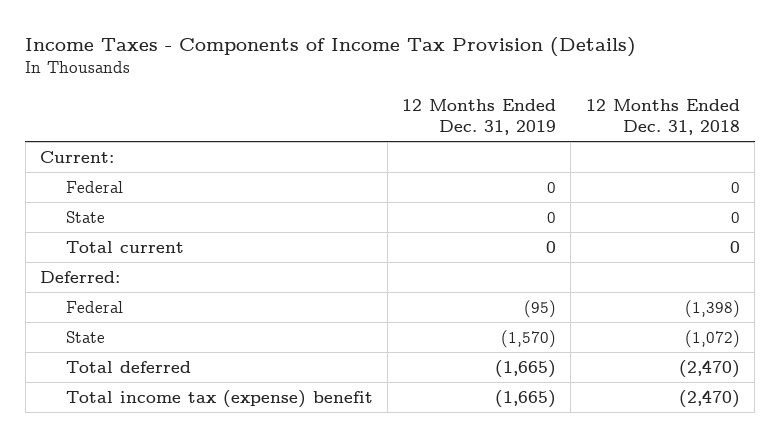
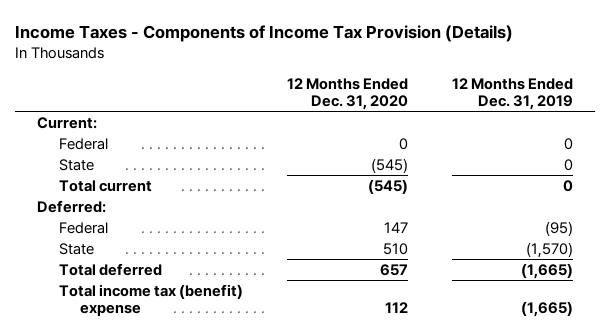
- | 12 Months Ended Dec. 31, 2019 | 12 Months Ended Dec. 31, 2018
+ | 12 Months Ended Dec. 31, 2020 | 12 Months Ended Dec. 31, 2019
- Total income tax (expense) benefit | (1,665) | (2,470)
+ Total income tax (benefit) expense | 112 | (1,665)

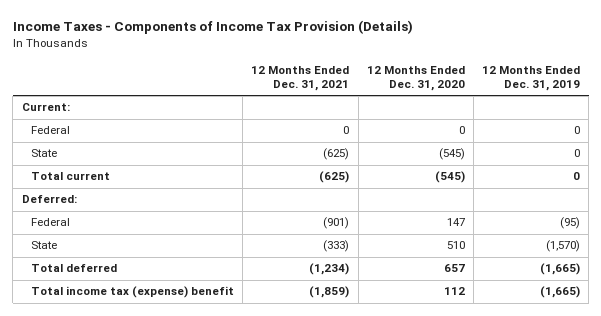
- | 12 Months Ended Dec. 31, 2020 | 12 Months Ended Dec. 31, 2019
+ | 12 Months Ended Dec. 31, 2021 | 12 Months Ended Dec. 31, 2020 | 12 Months Ended Dec. 31, 2019
- Total income tax (benefit) expense | 112 | (1,665)
+ Total income tax (expense) benefit | (1,859) | 112 | (1,665)

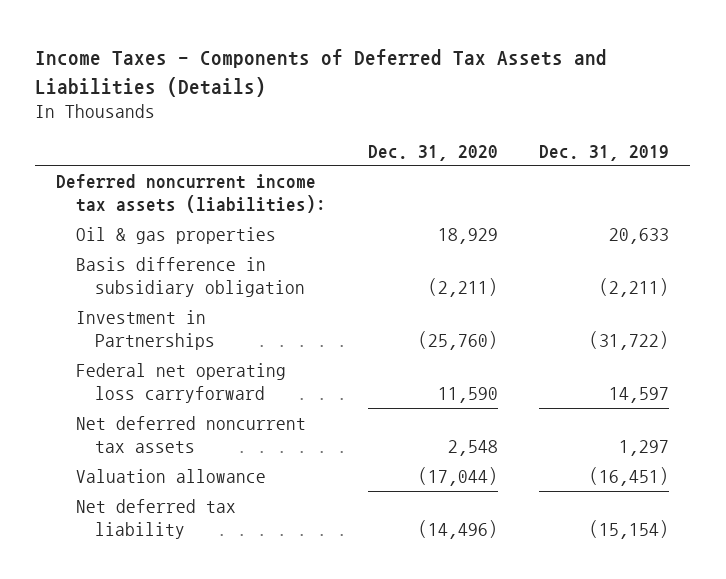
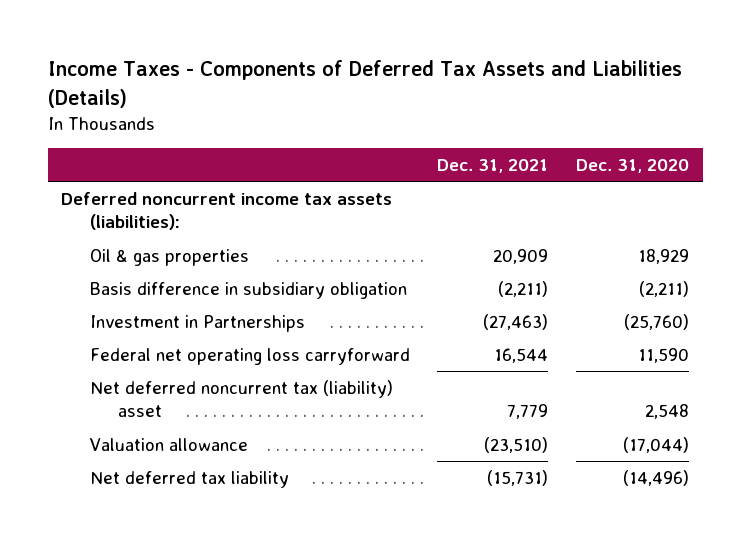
- | Dec. 31, 2020 | Dec. 31, 2019
+ | Dec. 31, 2021 | Dec. 31, 2020
- Net deferred noncurrent tax assets | 2,548 | 1,297
+ Net deferred noncurrent tax (liability) asset | 7,779 | 2,548

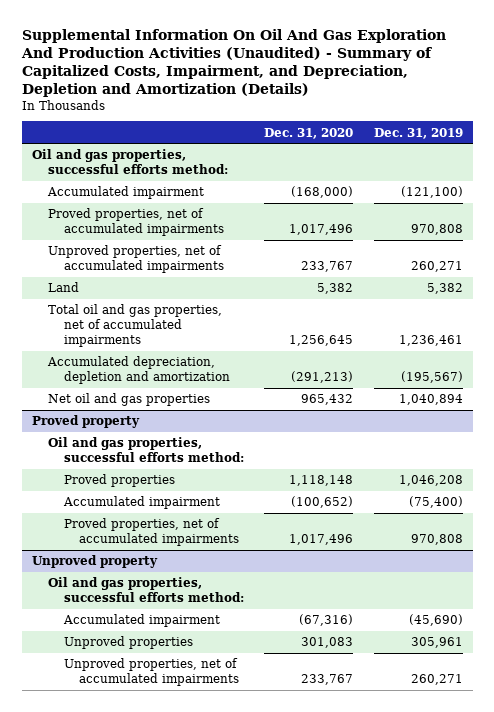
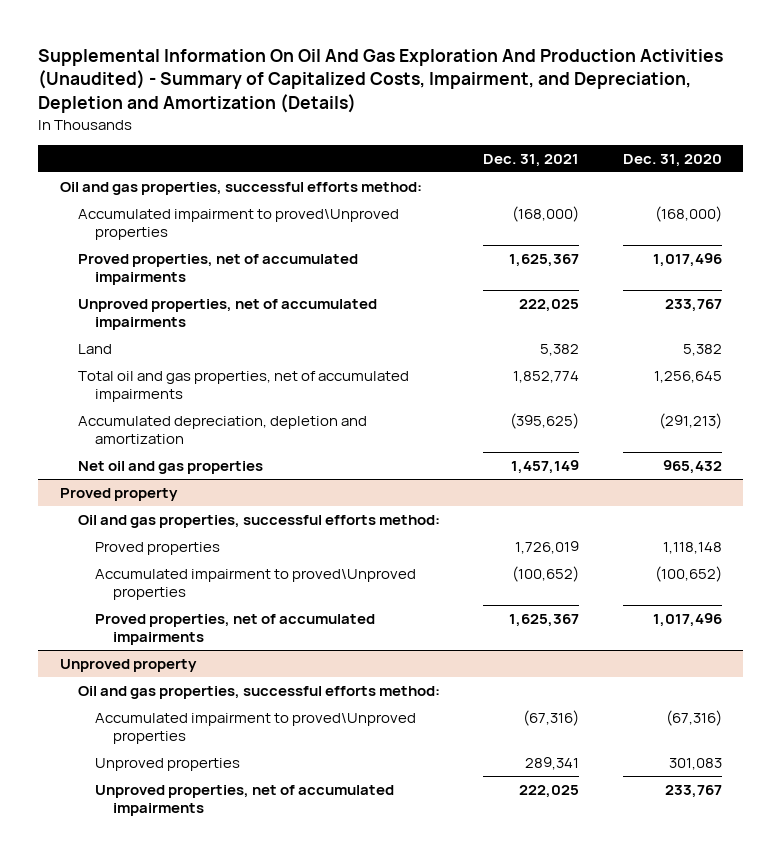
- | Dec. 31, 2020 | Dec. 31, 2019
+ | Dec. 31, 2021 | Dec. 31, 2020
- Accumulated impairment | (168,000) | (121,100)
+ Accumulated impairment to proved\Unproved properties | (168,000) | (168,000)
@ Proved property
- Accumulated impairment | (100,652) | (75,400)
+ Accumulated impairment to proved\Unproved properties | (100,652) | (100,652)
@ Unproved property
- Accumulated impairment | (67,316) | (45,690)
+ Accumulated impairment to proved\Unproved properties | (67,316) | (67,316)

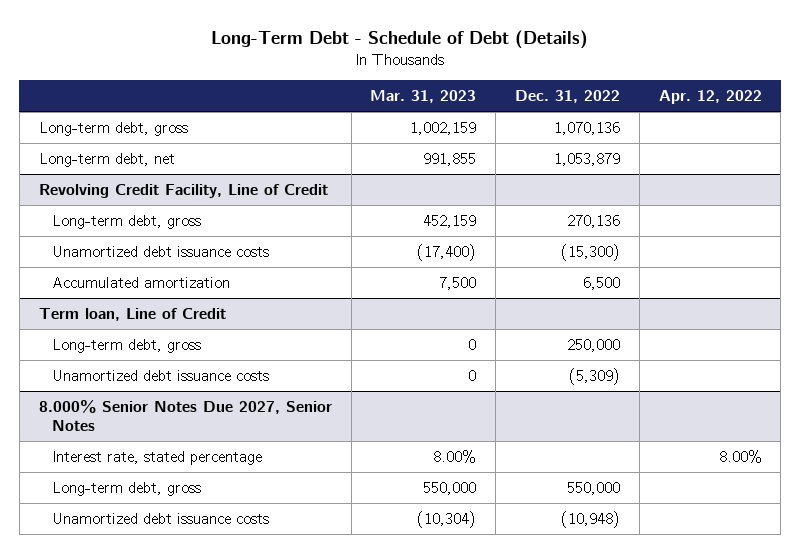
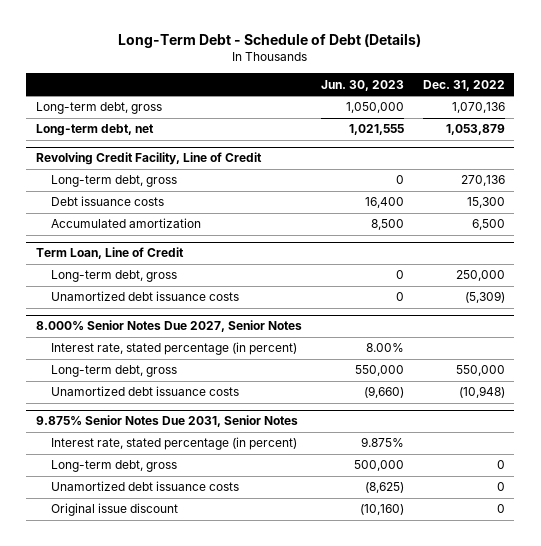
- | Mar. 31, 2023 | Dec. 31, 2022 | Apr. 12, 2022
+ | Jun. 30, 2023 | Dec. 31, 2022
@ Revolving Credit Facility, Line of Credit
- Unamortized debt issuance costs | (17,400) | (15,300) |
+ Debt issuance costs | 16,400 | 15,300
- Term loan, Line of Credit
+ Term Loan, Line of Credit
@ 8.000% Senior Notes Due 2027, Senior Notes
- Interest rate, stated percentage | 8.00% | | 8.00%
+ Interest rate, stated percentage (in percent) | 8.00% |
+ 9.875% Senior Notes Due 2031, Senior Notes
+ Interest rate, stated percentage (in percent) | 9.875% |
+ Long-term debt, gross | 500,000 | 0
+ Unamortized debt issuance costs | (8,625) | 0
+ Original issue discount | (10,160) | 0

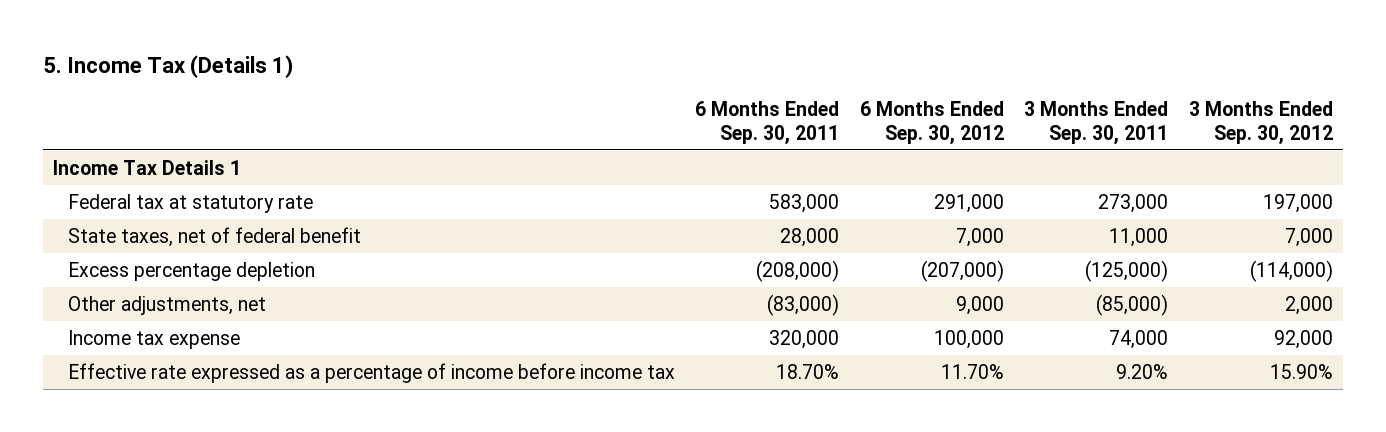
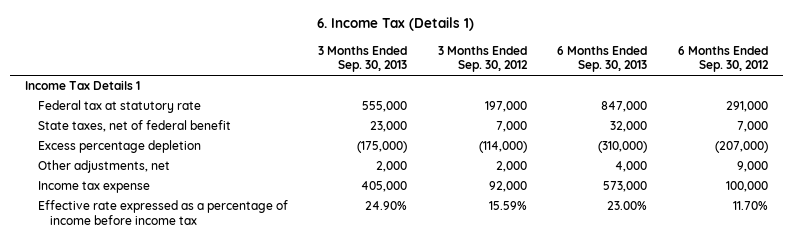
- 5. Income Tax (Details 1)
+ 6. Income Tax (Details 1)
- | 6 Months Ended Sep. 30, 2011 | 6 Months Ended Sep. 30, 2012 | 3 Months Ended Sep. 30, 2011 | 3 Months Ended Sep. 30, 2012
+ | 3 Months Ended Sep. 30, 2013 | 3 Months Ended Sep. 30, 2012 | 6 Months Ended Sep. 30, 2013 | 6 Months Ended Sep. 30, 2012
- Effective rate expressed as a percentage of income before income tax | 18.70% | 11.70% | 9.20% | 15.90%
+ Effective rate expressed as a percentage of income before income tax | 24.90% | 15.59% | 23.00% | 11.70%

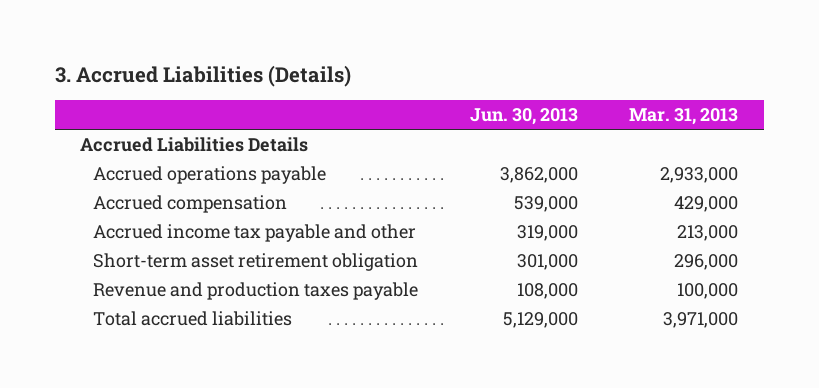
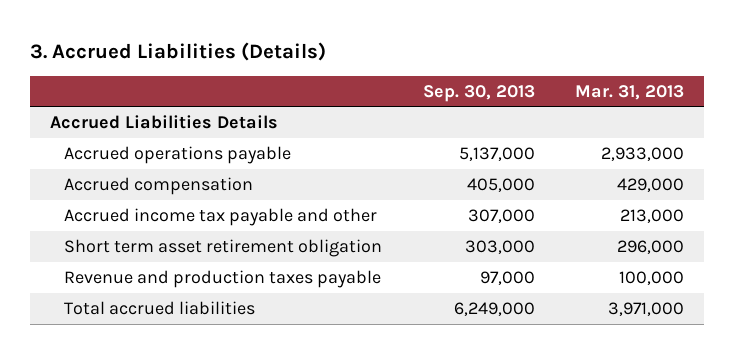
- | Jun. 30, 2013 | Mar. 31, 2013
+ | Sep. 30, 2013 | Mar. 31, 2013
- Short-term asset retirement obligation | 301,000 | 296,000
+ Short term asset retirement obligation | 303,000 | 296,000

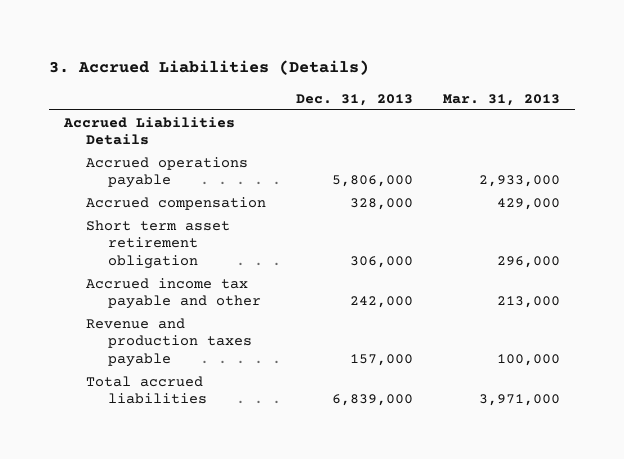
- | Sep. 30, 2013 | Mar. 31, 2013
+ | Dec. 31, 2013 | Mar. 31, 2013
moved down: Accrued income tax payable and other | 242,000 | 213,000

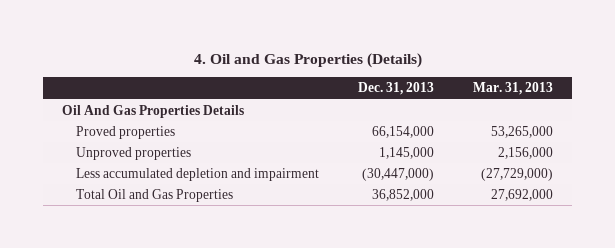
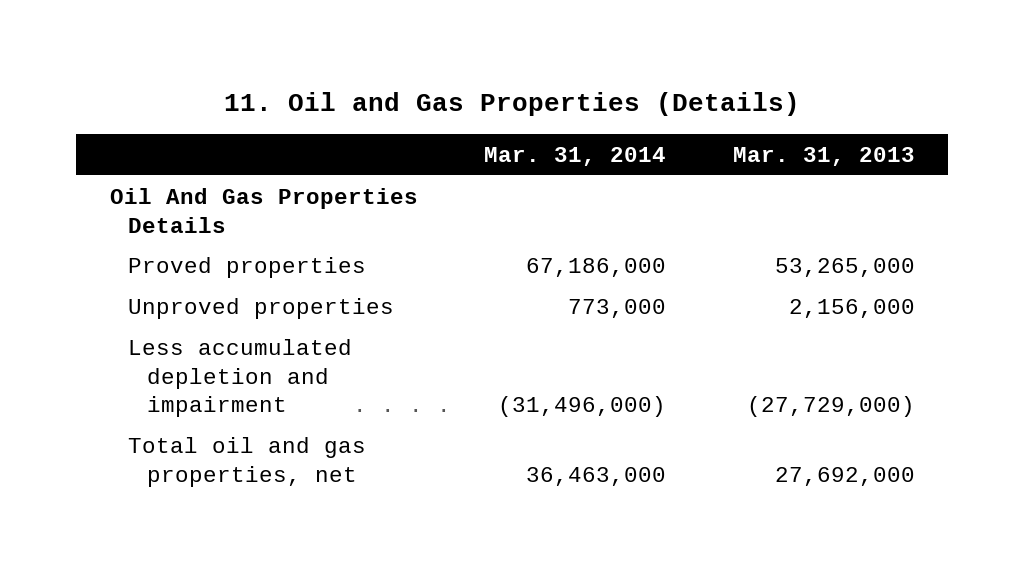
- 4. Oil and Gas Properties (Details)
+ 11. Oil and Gas Properties (Details)
- | Dec. 31, 2013 | Mar. 31, 2013
+ | Mar. 31, 2014 | Mar. 31, 2013
- Total Oil and Gas Properties | 36,852,000 | 27,692,000
+ Total oil and gas properties, net | 36,463,000 | 27,692,000

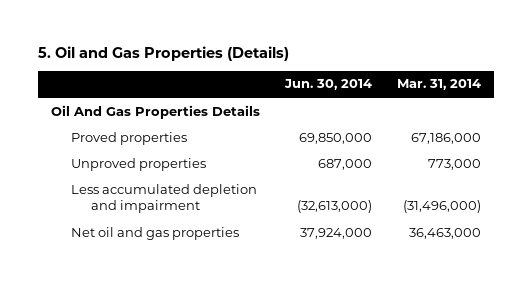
- 11. Oil and Gas Properties (Details)
+ 5. Oil and Gas Properties (Details)
- | Mar. 31, 2014 | Mar. 31, 2013
+ | Jun. 30, 2014 | Mar. 31, 2014
- Total oil and gas properties, net | 36,463,000 | 27,692,000
+ Net oil and gas properties | 37,924,000 | 36,463,000

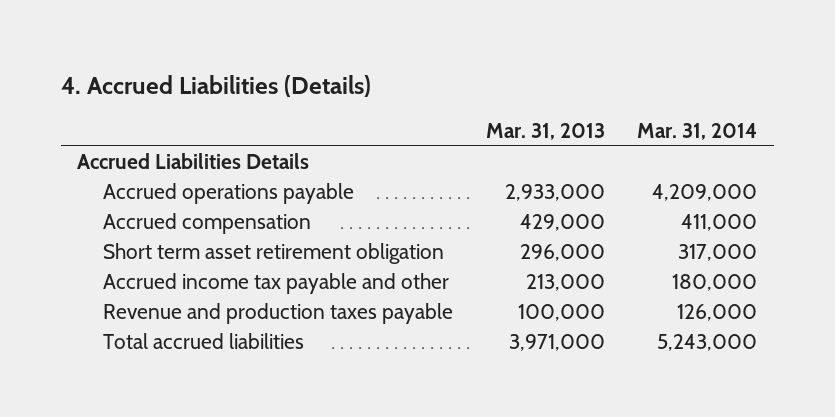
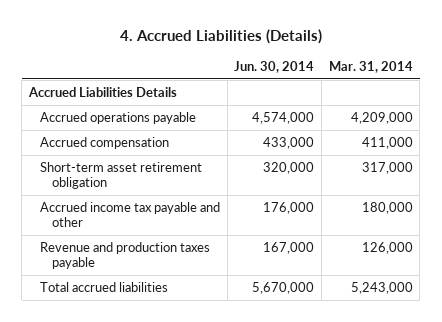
- | Mar. 31, 2013 | Mar. 31, 2014
+ | Jun. 30, 2014 | Mar. 31, 2014
- Short term asset retirement obligation | 296,000 | 317,000
+ Short-term asset retirement obligation | 320,000 | 317,000

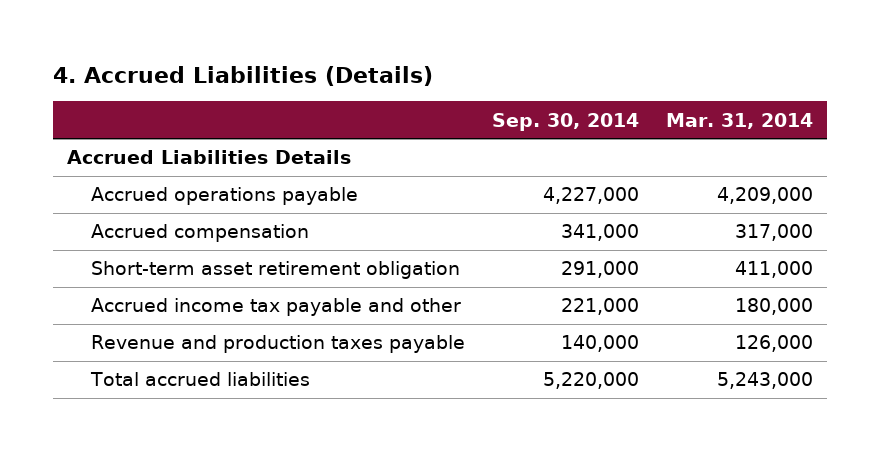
- | Jun. 30, 2014 | Mar. 31, 2014
+ | Sep. 30, 2014 | Mar. 31, 2014
- Accrued compensation | 433,000 | 411,000
- Short-term asset retirement obligation | 320,000 | 317,000
+ Accrued compensation | 341,000 | 317,000
+ Short-term asset retirement obligation | 291,000 | 411,000

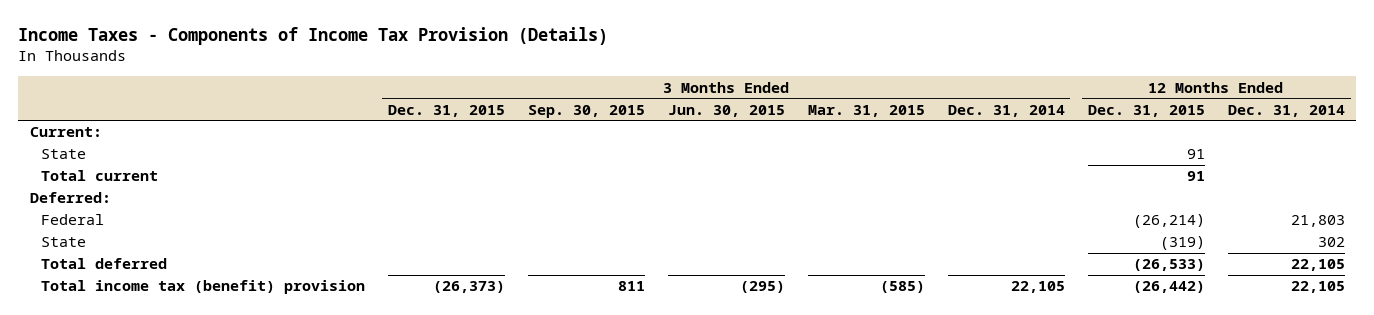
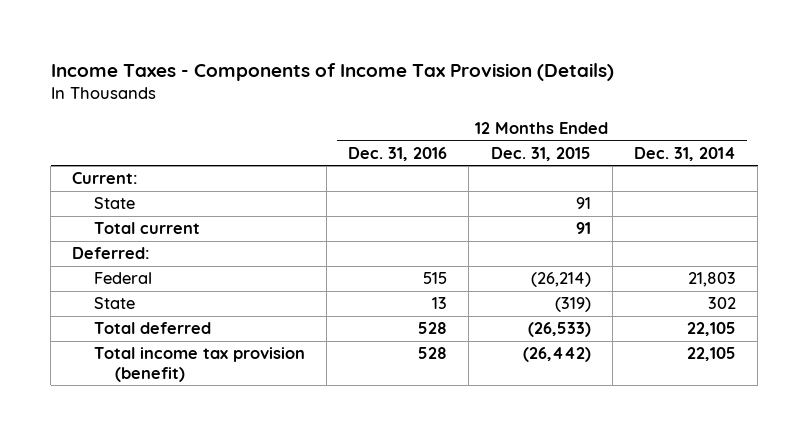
- | 3 Months Ended Dec. 31, 2015 | 3 Months Ended Sep. 30, 2015 | 3 Months Ended Jun. 30, 2015 | 3 Months Ended Mar. 31, 2015 | 3 Months Ended Dec. 31, 2014 | 12 Months Ended Dec. 31, 2015 | 12 Months Ended Dec. 31, 2014
+ | 12 Months Ended Dec. 31, 2016 | 12 Months Ended Dec. 31, 2015 | 12 Months Ended Dec. 31, 2014
- Total income tax (benefit) provision | (26,373) | 811 | (295) | (585) | 22,105 | (26,442) | 22,105
+ Total income tax provision (benefit) | 528 | (26,442) | 22,105

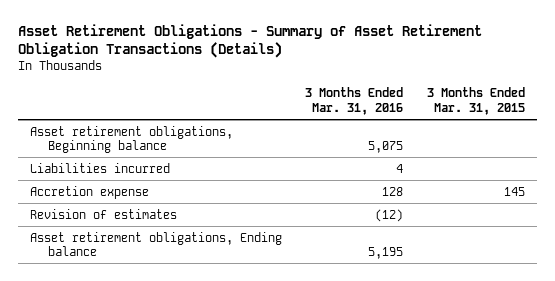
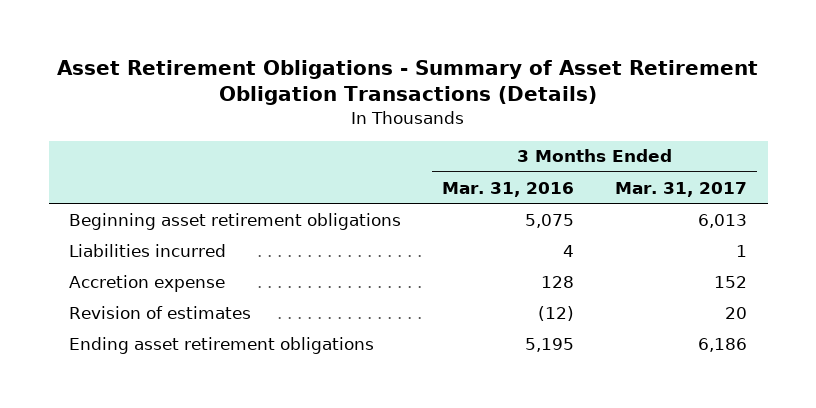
- | 3 Months Ended Mar. 31, 2016 | 3 Months Ended Mar. 31, 2015
+ | 3 Months Ended Mar. 31, 2016 | 3 Months Ended Mar. 31, 2017
- Asset retirement obligations, Beginning balance | 5,075 |
+ Beginning asset retirement obligations | 5,075 | 6,013
- Asset retirement obligations, Ending balance | 5,195 |
+ Ending asset retirement obligations | 5,195 | 6,186

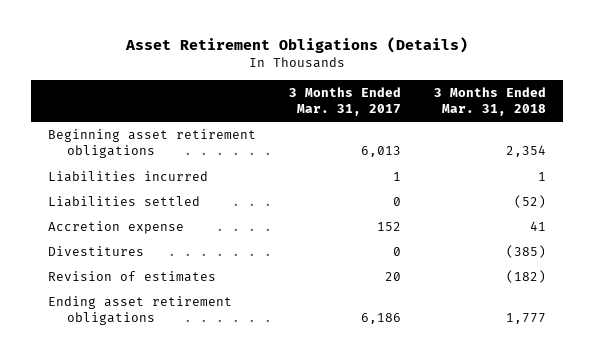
- Asset Retirement Obligations - Summary of Asset Retirement Obligation Transactions (Details)
+ Asset Retirement Obligations (Details)
- | 3 Months Ended Mar. 31, 2016 | 3 Months Ended Mar. 31, 2017
+ | 3 Months Ended Mar. 31, 2017 | 3 Months Ended Mar. 31, 2018
+ Liabilities settled | 0 | (52)
+ Divestitures | 0 | (385)

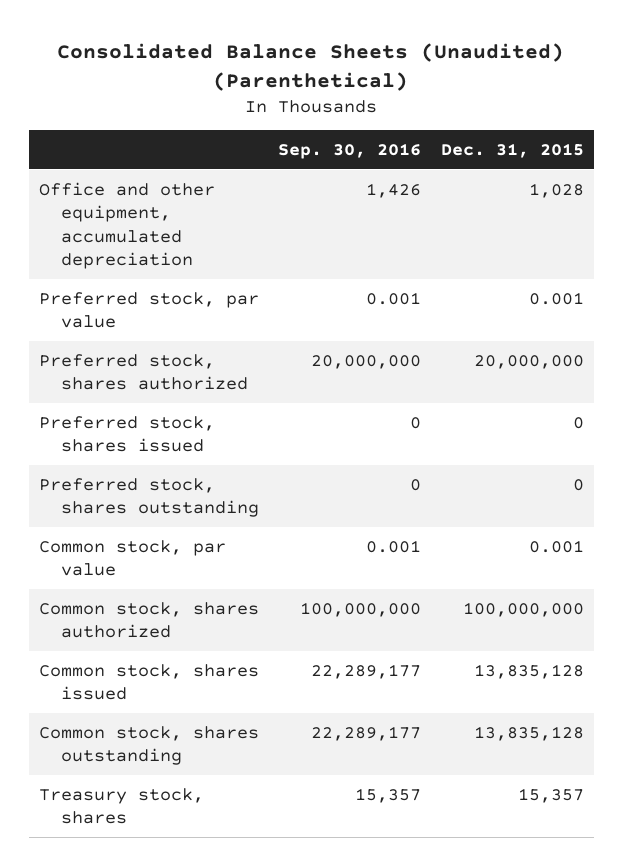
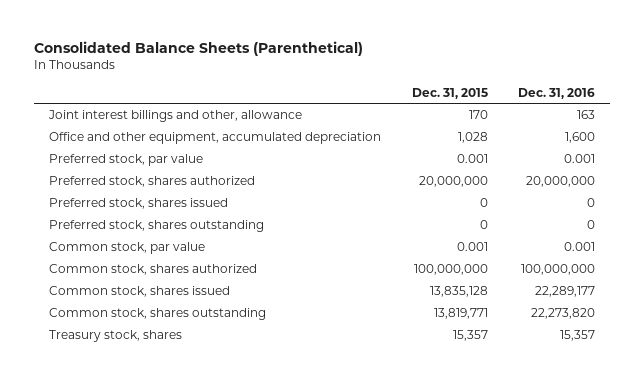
- Consolidated Balance Sheets (Unaudited) (Parenthetical)
+ Consolidated Balance Sheets (Parenthetical)
- | Sep. 30, 2016 | Dec. 31, 2015
+ | Dec. 31, 2015 | Dec. 31, 2016
+ Joint interest billings and other, allowance | 170 | 163
- Common stock, shares outstanding | 22,289,177 | 13,835,128
+ Common stock, shares outstanding | 13,819,771 | 22,273,820

